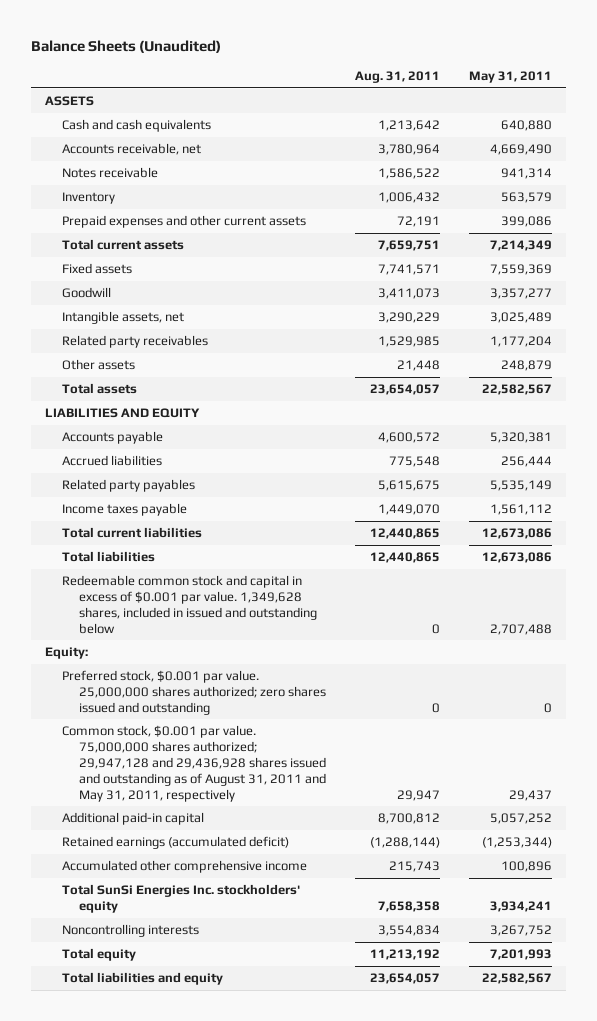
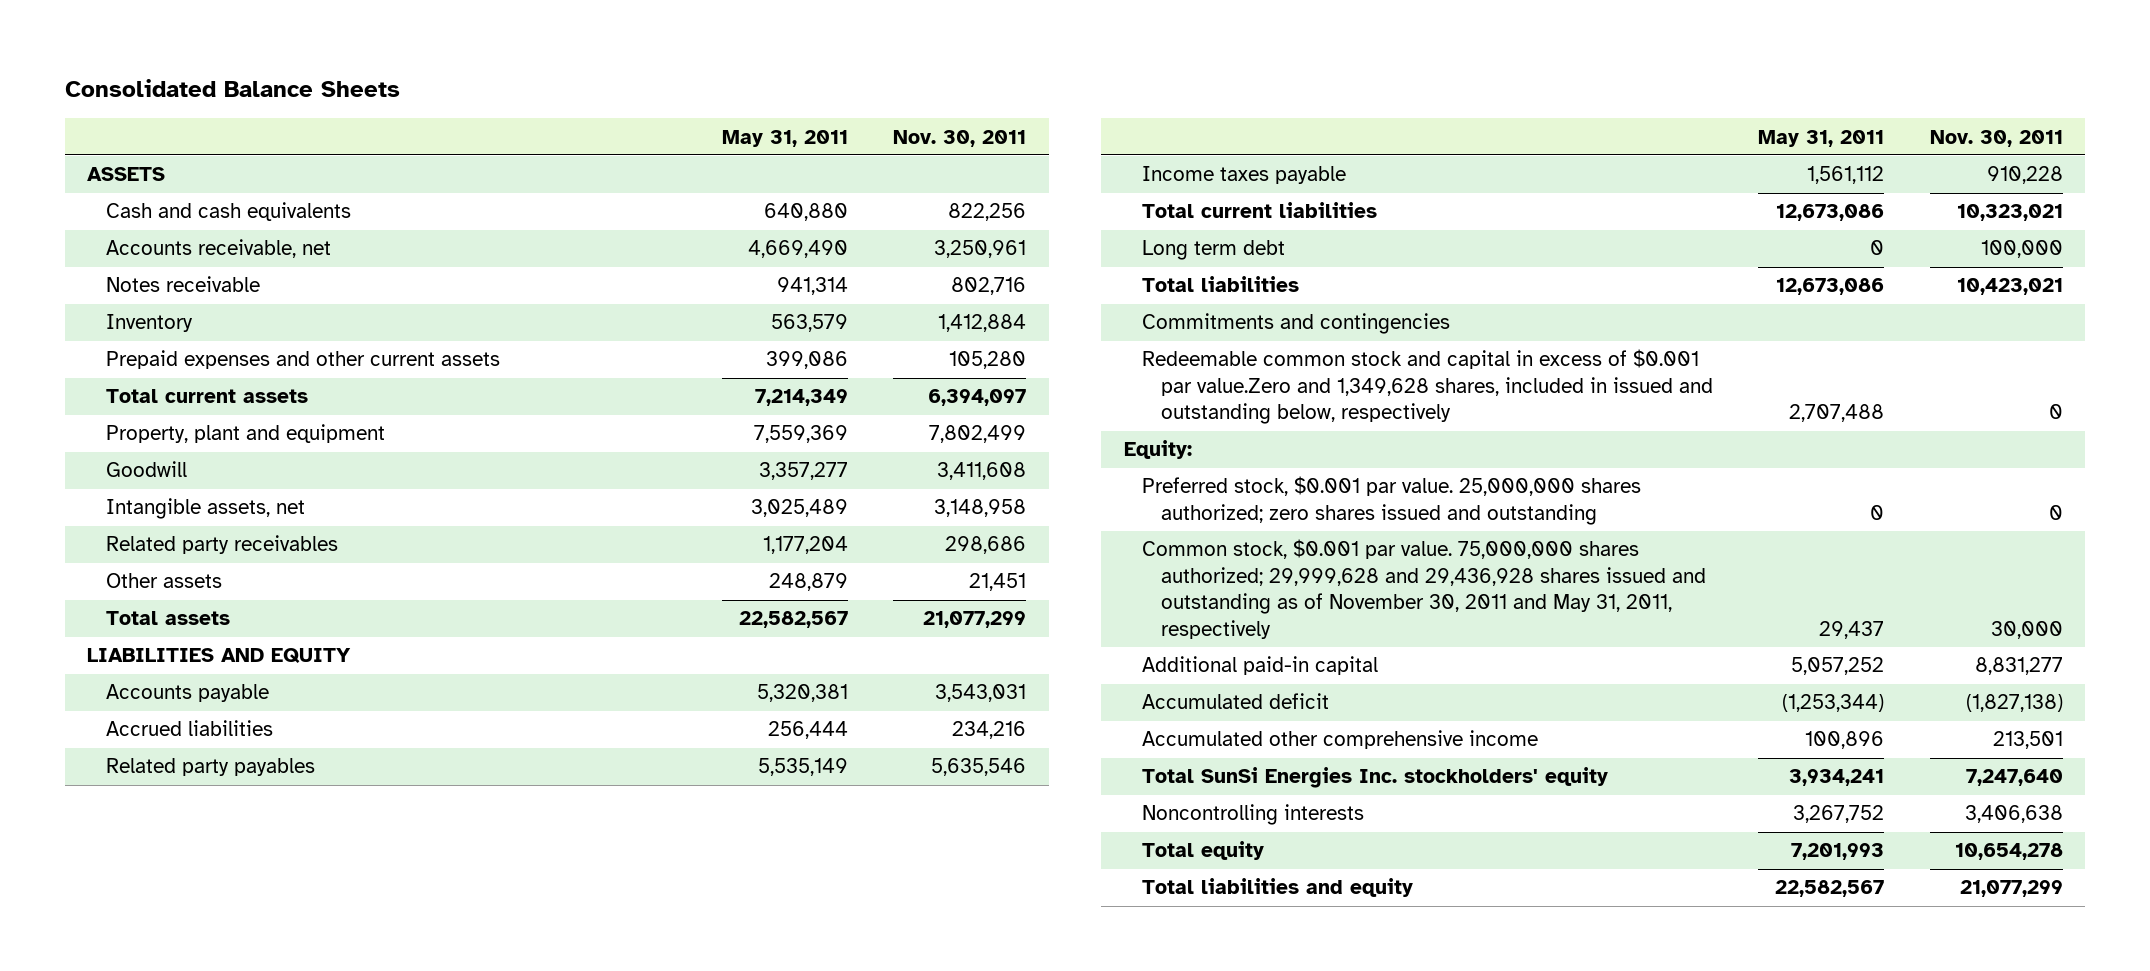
- Balance Sheets (Unaudited)
+ Consolidated Balance Sheets
- | Aug. 31, 2011 | May 31, 2011
+ | May 31, 2011 | Nov. 30, 2011
- Fixed assets | 7,741,571 | 7,559,369
+ Property, plant and equipment | 7,559,369 | 7,802,499
+ Long term debt | 0 | 100,000
- Redeemable common stock and capital in excess of $0.001 par value. 1,349,628 shares, included in issued and outstanding below | 0 | 2,707,488
+ Commitments and contingencies
+ Redeemable common stock and capital in excess of $0.001 par value.Zero and 1,349,628 shares, included in issued and outstanding below, respectively | 2,707,488 | 0
- Common stock, $0.001 par value. 75,000,000 shares authorized; 29,947,128 and 29,436,928 shares issued and outstanding as of August 31, 2011 and May 31, 2011, respectively | 29,947 | 29,437
+ Common stock, $0.001 par value. 75,000,000 shares authorized; 29,999,628 and 29,436,928 shares issued and outstanding as of November 30, 2011 and May 31, 2011, respectively | 29,437 | 30,000
- Retained earnings (accumulated deficit) | (1,288,144) | (1,253,344)
+ Accumulated deficit | (1,253,344) | (1,827,138)

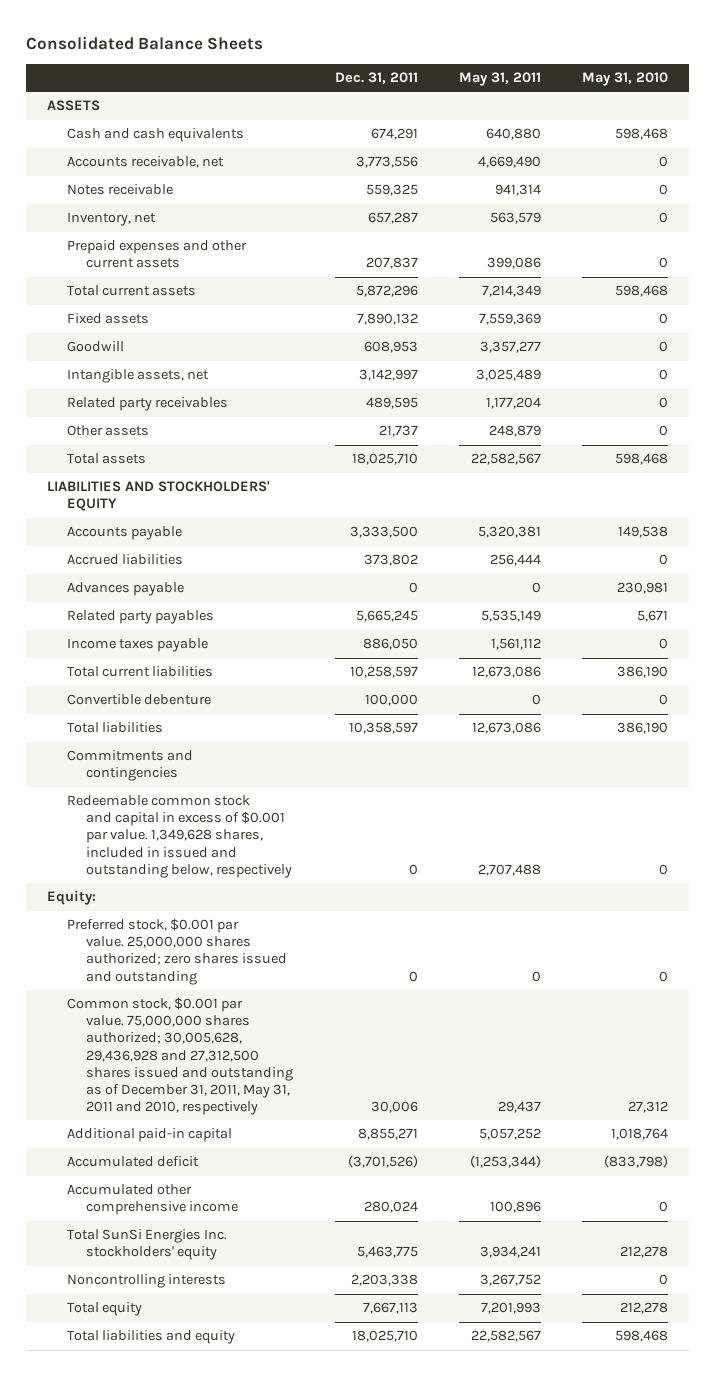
- | May 31, 2011 | Nov. 30, 2011
+ | Dec. 31, 2011 | May 31, 2011 | May 31, 2010
- Inventory | 563,579 | 1,412,884
+ Inventory, net | 657,287 | 563,579 | 0
- Property, plant and equipment | 7,559,369 | 7,802,499
+ Fixed assets | 7,890,132 | 7,559,369 | 0
- LIABILITIES AND EQUITY
+ LIABILITIES AND STOCKHOLDERS' EQUITY
+ Advances payable | 0 | 0 | 230,981
- Long term debt | 0 | 100,000
+ Convertible debenture | 100,000 | 0 | 0
- Redeemable common stock and capital in excess of $0.001 par value.Zero and 1,349,628 shares, included in issued and outstanding below, respectively | 2,707,488 | 0
+ Redeemable common stock and capital in excess of $0.001 par value. 1,349,628 shares, included in issued and outstanding below, respectively | 0 | 2,707,488 | 0
- Common stock, $0.001 par value. 75,000,000 shares authorized; 29,999,628 and 29,436,928 shares issued and outstanding as of November 30, 2011 and May 31, 2011, respectively | 29,437 | 30,000
+ Common stock, $0.001 par value. 75,000,000 shares authorized; 30,005,628, 29,436,928 and 27,312,500 shares issued and outstanding as of December 31, 2011, May 31, 2011 and 2010, respectively | 30,006 | 29,437 | 27,312

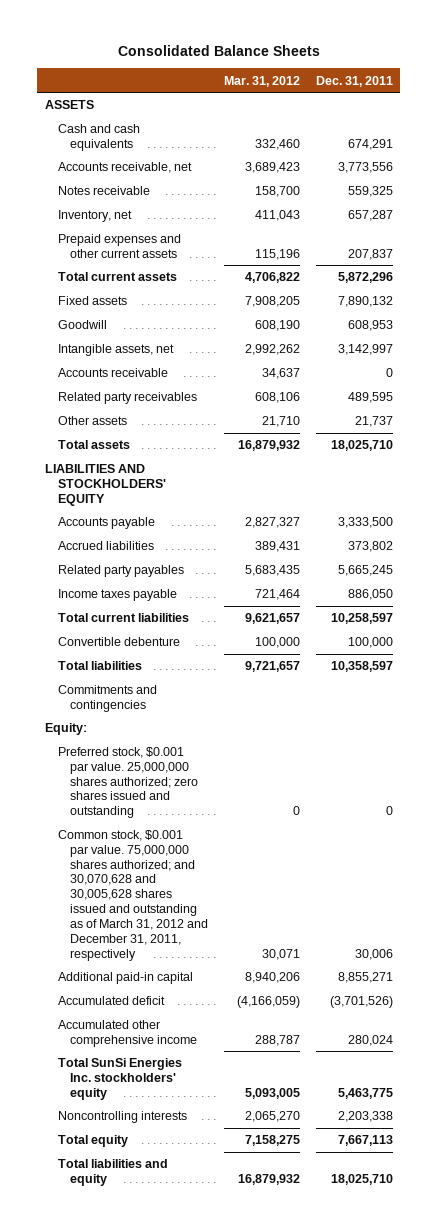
- | Dec. 31, 2011 | May 31, 2011 | May 31, 2010
+ | Mar. 31, 2012 | Dec. 31, 2011
+ Accounts receivable | 34,637 | 0
- Advances payable | 0 | 0 | 230,981
- Redeemable common stock and capital in excess of $0.001 par value. 1,349,628 shares, included in issued and outstanding below, respectively | 0 | 2,707,488 | 0
- Common stock, $0.001 par value. 75,000,000 shares authorized; 30,005,628, 29,436,928 and 27,312,500 shares issued and outstanding as of December 31, 2011, May 31, 2011 and 2010, respectively | 30,006 | 29,437 | 27,312
+ Common stock, $0.001 par value. 75,000,000 shares authorized; and 30,070,628 and 30,005,628 shares issued and outstanding as of March 31, 2012 and December 31, 2011, respectively | 30,071 | 30,006

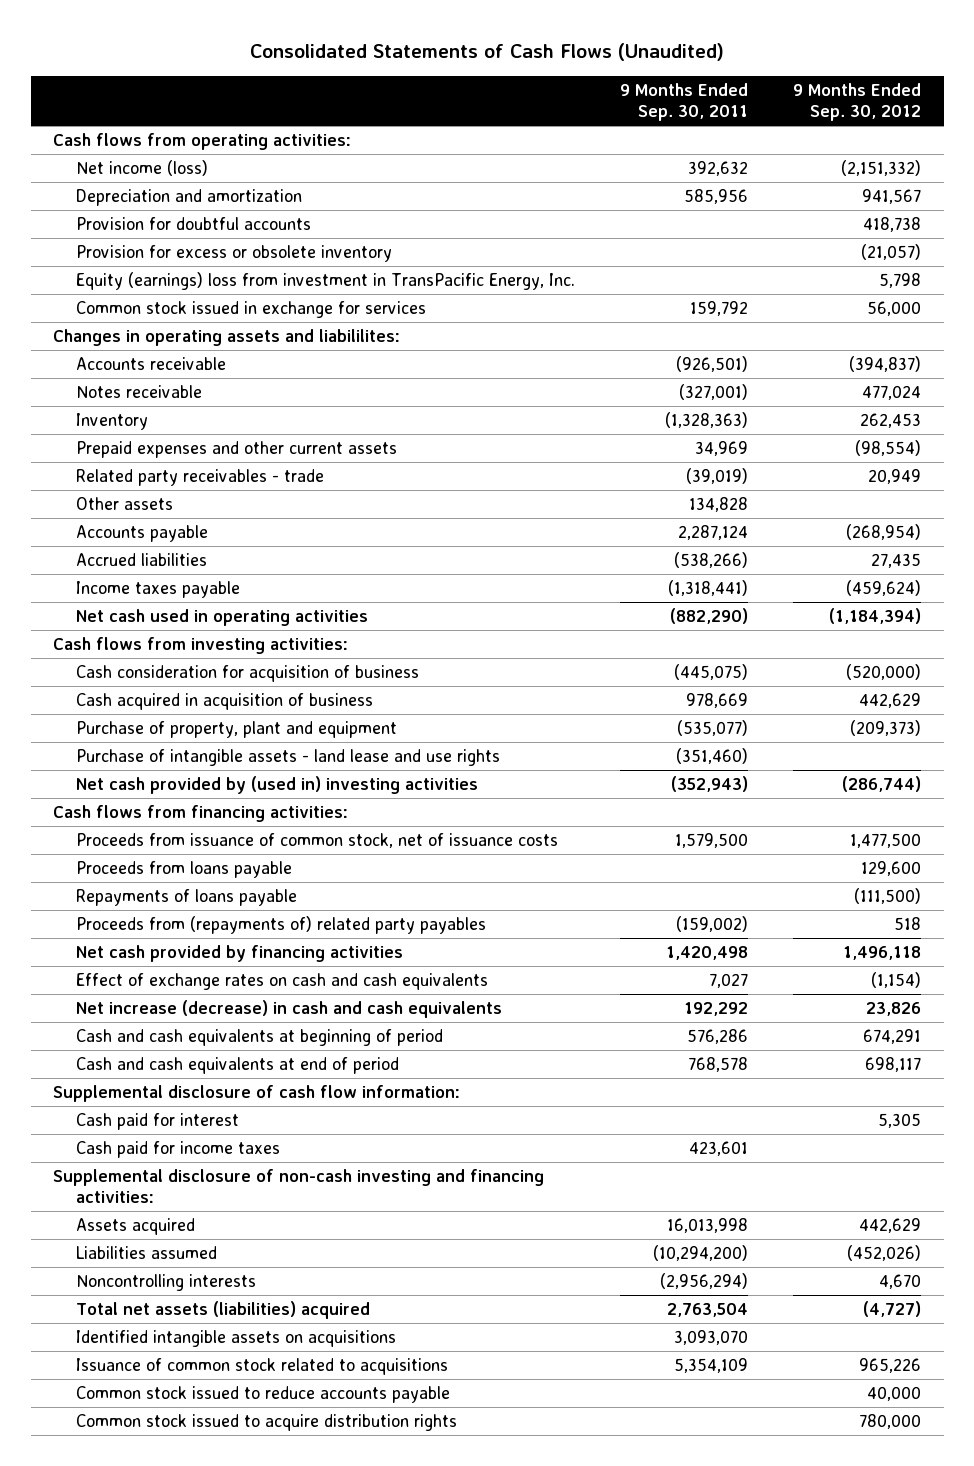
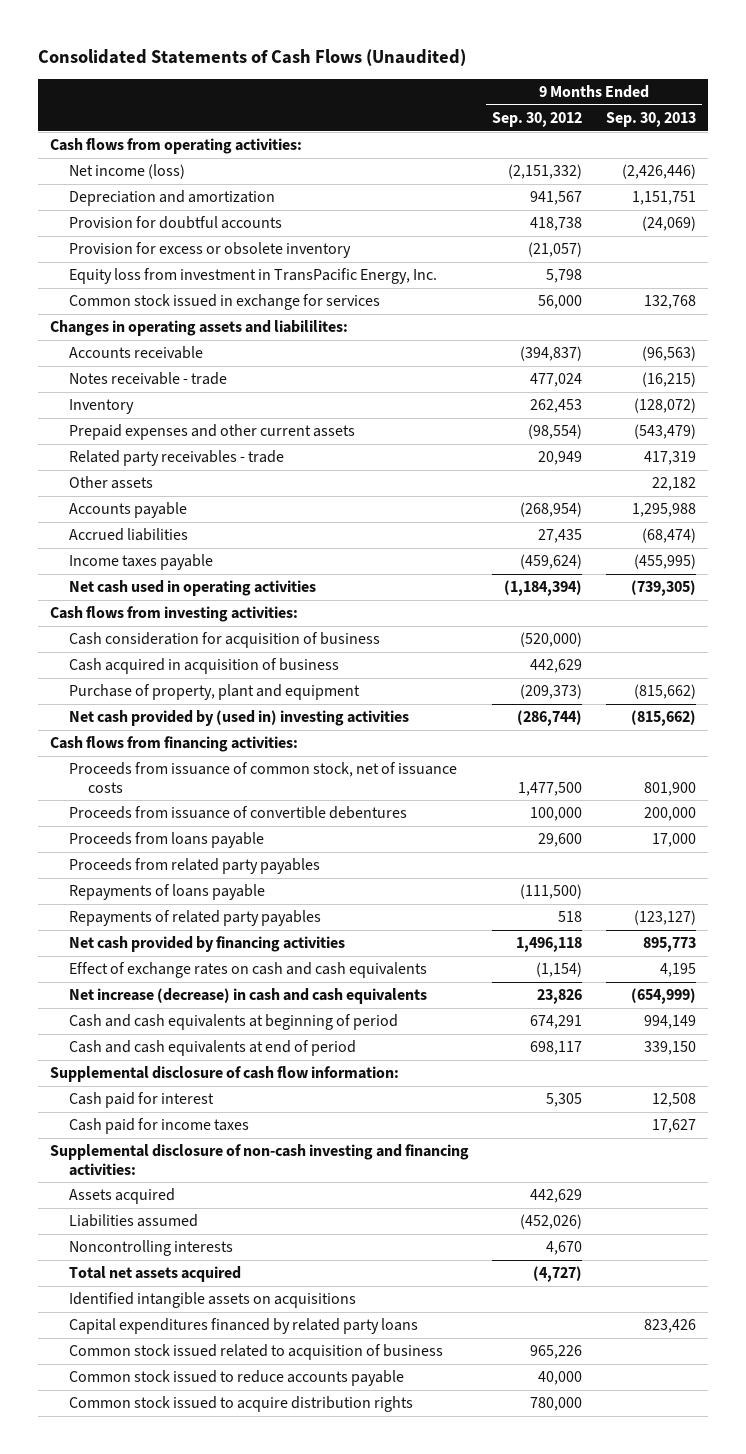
- | 9 Months Ended Sep. 30, 2011 | 9 Months Ended Sep. 30, 2012
+ | 9 Months Ended Sep. 30, 2012 | 9 Months Ended Sep. 30, 2013
- Equity (earnings) loss from investment in TransPacific Energy, Inc. | | 5,798
+ Equity loss from investment in TransPacific Energy, Inc. | 5,798 |
- Notes receivable | (327,001) | 477,024
+ Notes receivable - trade | 477,024 | (16,215)
- Purchase of intangible assets - land lease and use rights | (351,460) |
- Proceeds from loans payable | | 129,600
+ Proceeds from issuance of convertible debentures | 100,000 | 200,000
+ Proceeds from loans payable | 29,600 | 17,000
+ Proceeds from related party payables
- Proceeds from (repayments of) related party payables | (159,002) | 518
+ Repayments of related party payables | 518 | (123,127)
- Total net assets (liabilities) acquired | 2,763,504 | (4,727)
+ Total net assets acquired | (4,727) |
- Issuance of common stock related to acquisitions | 5,354,109 | 965,226
+ Capital expenditures financed by related party loans | | 823,426
+ Common stock issued related to acquisition of business | 965,226 |

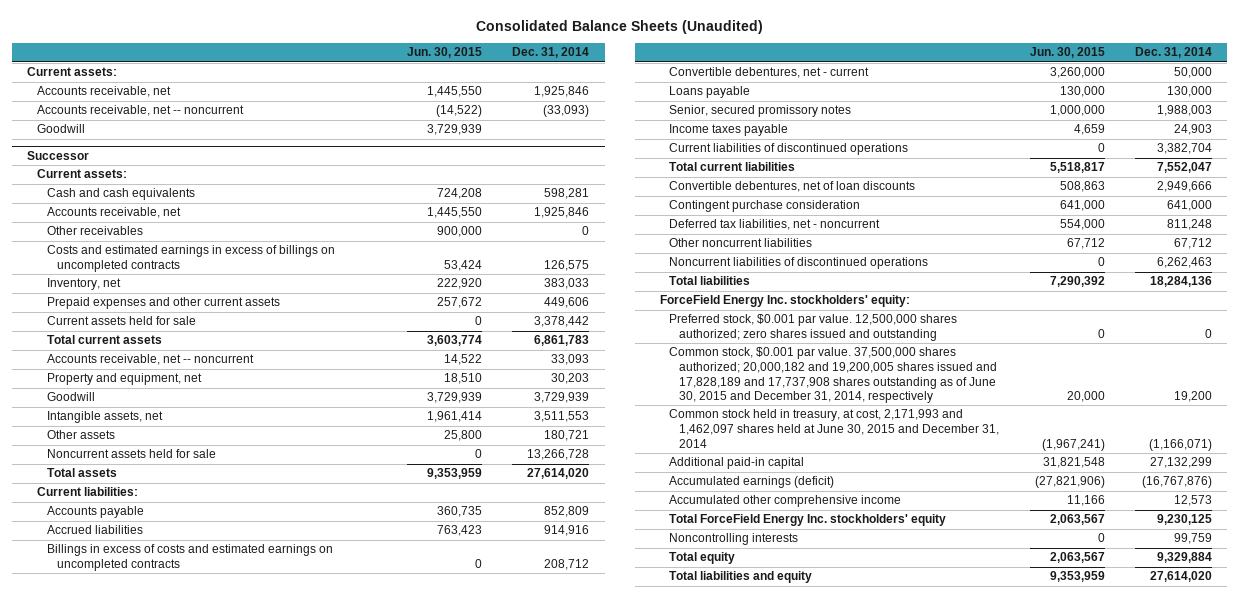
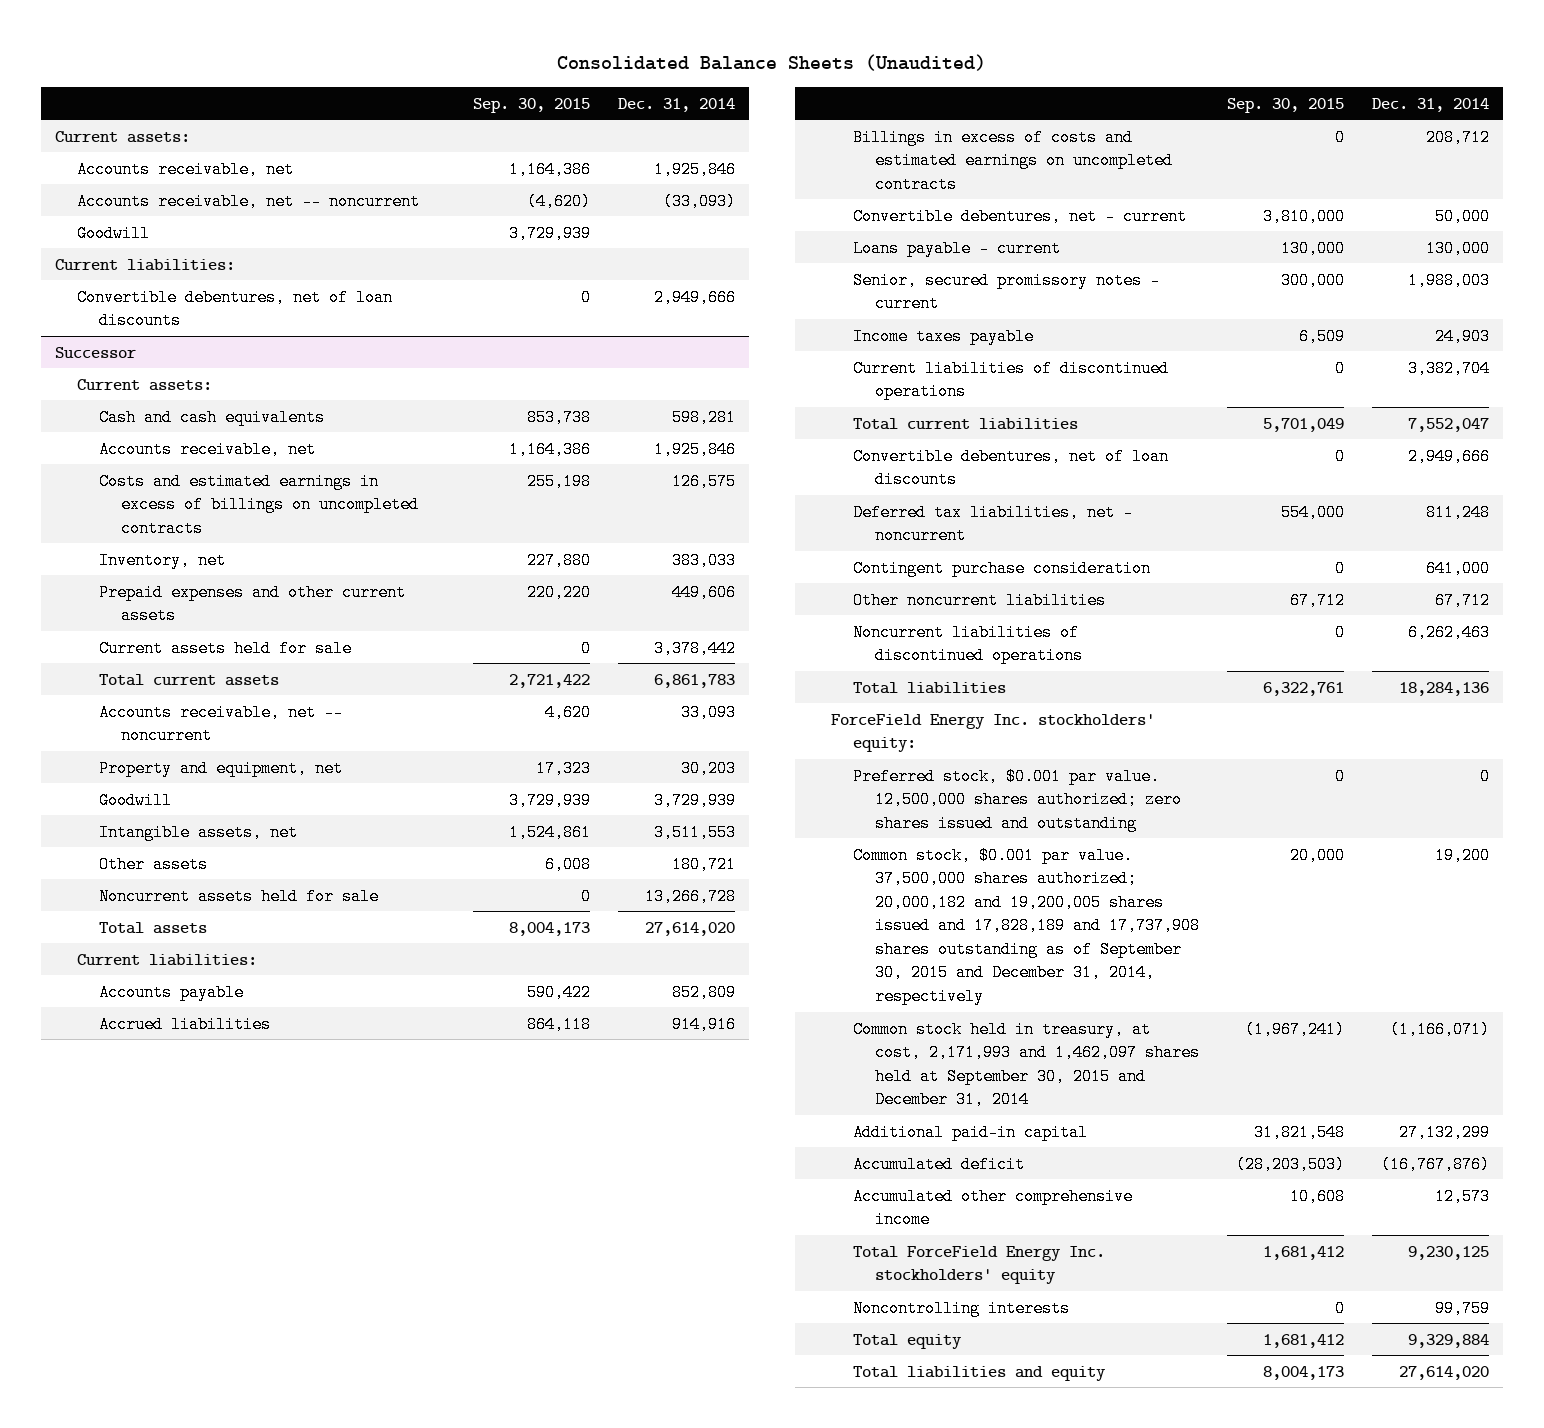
- | Jun. 30, 2015 | Dec. 31, 2014
+ | Sep. 30, 2015 | Dec. 31, 2014
+ Current liabilities:
+ Convertible debentures, net of loan discounts | 0 | 2,949,666
@ Successor
- Other receivables | 900,000 | 0
- Loans payable | 130,000 | 130,000
- Senior, secured promissory notes | 1,000,000 | 1,988,003
+ Loans payable - current | 130,000 | 130,000
+ Senior, secured promissory notes - current | 300,000 | 1,988,003
moved down: Contingent purchase consideration | 0 | 641,000
- Common stock, $0.001 par value. 37,500,000 shares authorized; 20,000,182 and 19,200,005 shares issued and 17,828,189 and 17,737,908 shares outstanding as of June 30, 2015 and December 31, 2014, respectively | 20,000 | 19,200
- Common stock held in treasury, at cost, 2,171,993 and 1,462,097 shares held at June 30, 2015 and December 31, 2014 | (1,967,241) | (1,166,071)
+ Common stock, $0.001 par value. 37,500,000 shares authorized; 20,000,182 and 19,200,005 shares issued and 17,828,189 and 17,737,908 shares outstanding as of September 30, 2015 and December 31, 2014, respectively | 20,000 | 19,200
+ Common stock held in treasury, at cost, 2,171,993 and 1,462,097 shares held at September 30, 2015 and December 31, 2014 | (1,967,241) | (1,166,071)
- Accumulated earnings (deficit) | (27,821,906) | (16,767,876)
+ Accumulated deficit | (28,203,503) | (16,767,876)

